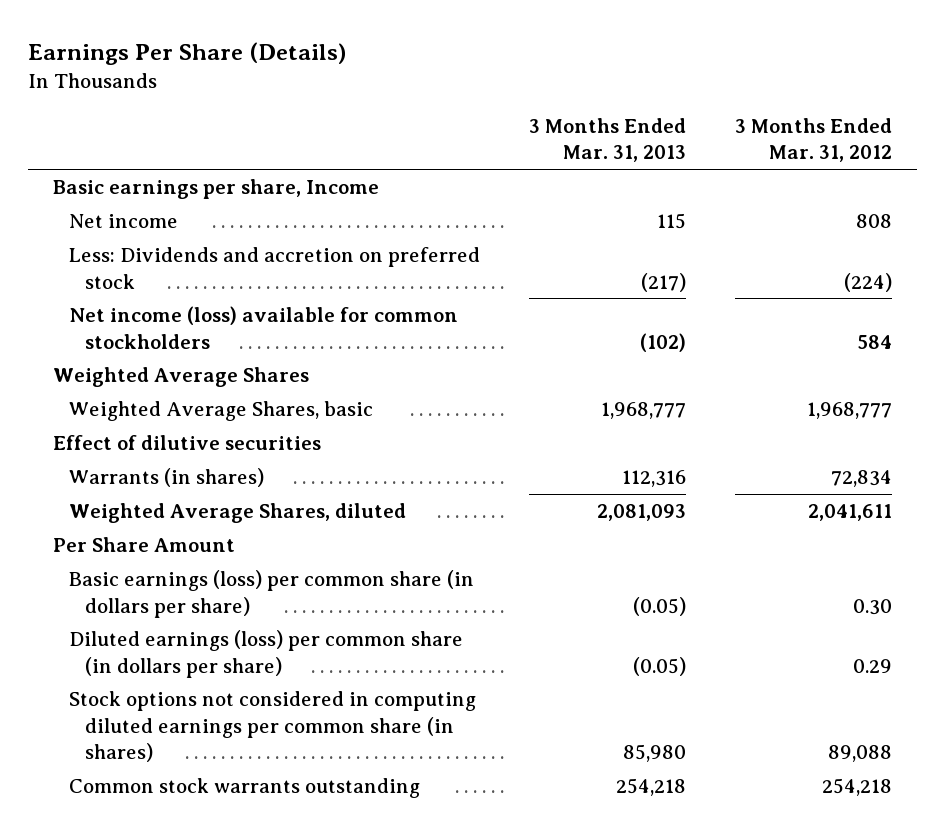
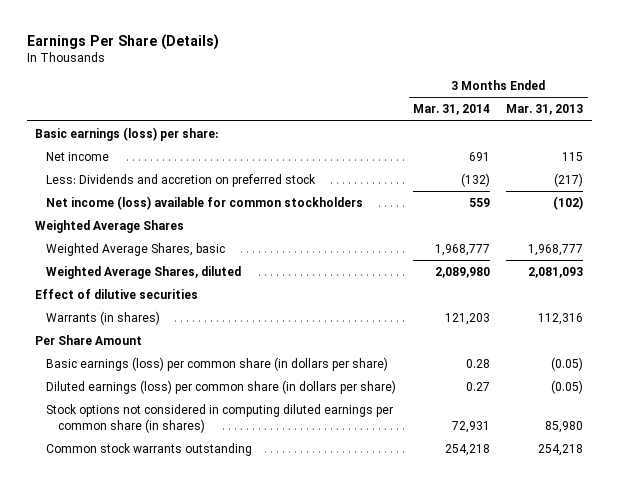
- | 3 Months Ended Mar. 31, 2013 | 3 Months Ended Mar. 31, 2012
+ | 3 Months Ended Mar. 31, 2014 | 3 Months Ended Mar. 31, 2013
- Basic earnings per share, Income
+ Basic earnings (loss) per share:
moved up: Weighted Average Shares, diluted | 2,089,980 | 2,081,093

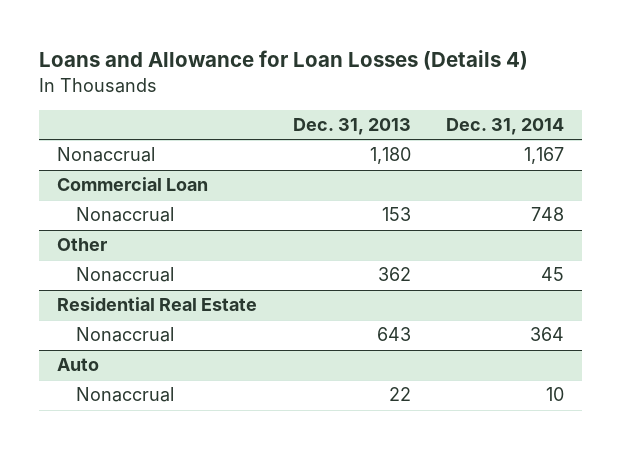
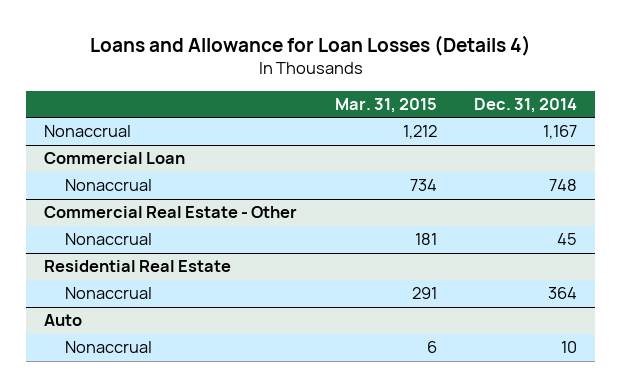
- | Dec. 31, 2013 | Dec. 31, 2014
+ | Mar. 31, 2015 | Dec. 31, 2014
- Other
+ Commercial Real Estate - Other

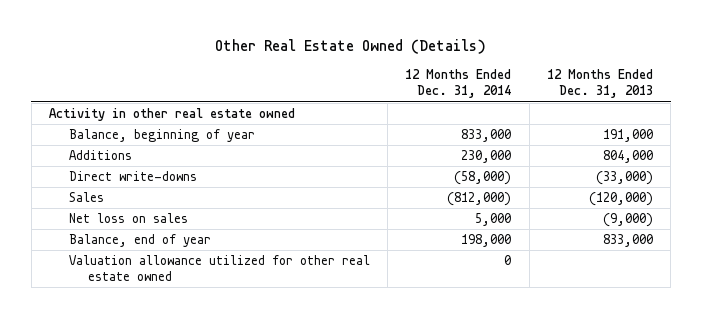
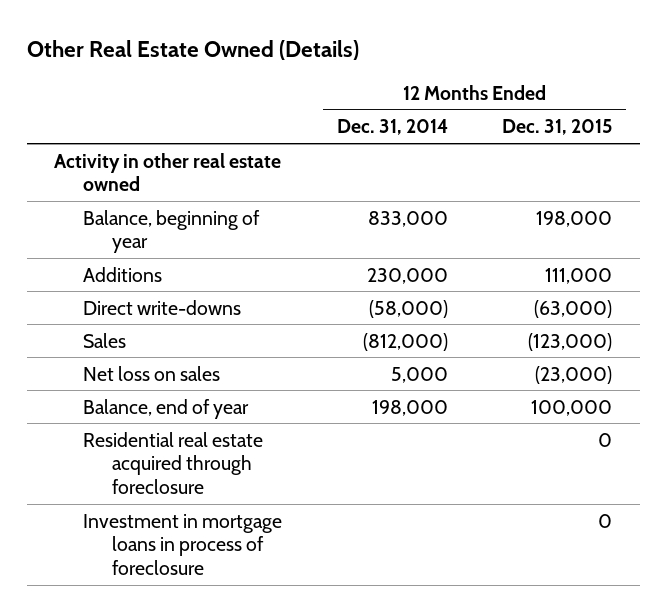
- | 12 Months Ended Dec. 31, 2014 | 12 Months Ended Dec. 31, 2013
+ | 12 Months Ended Dec. 31, 2014 | 12 Months Ended Dec. 31, 2015
- Valuation allowance utilized for other real estate owned | 0 |
+ Residential real estate acquired through foreclosure | | 0
+ Investment in mortgage loans in process of foreclosure | | 0

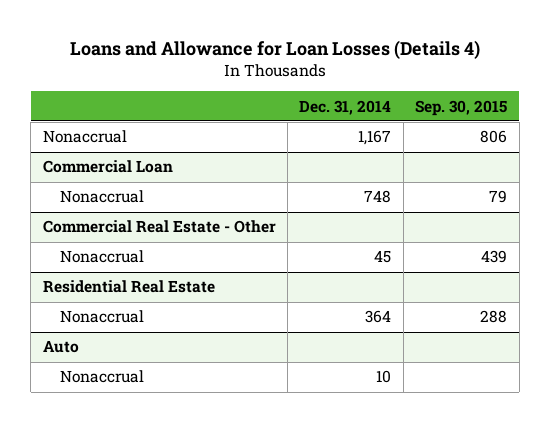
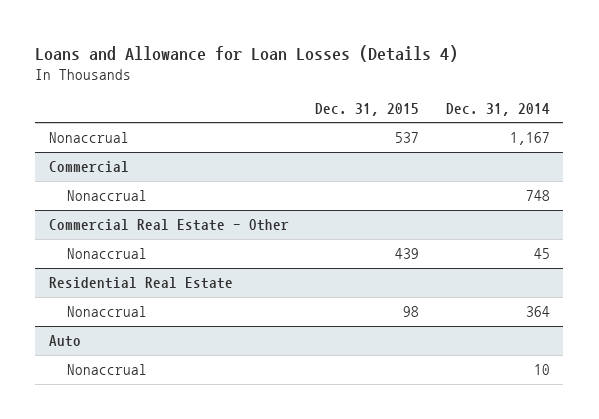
- | Dec. 31, 2014 | Sep. 30, 2015
+ | Dec. 31, 2015 | Dec. 31, 2014
- Commercial Loan
+ Commercial

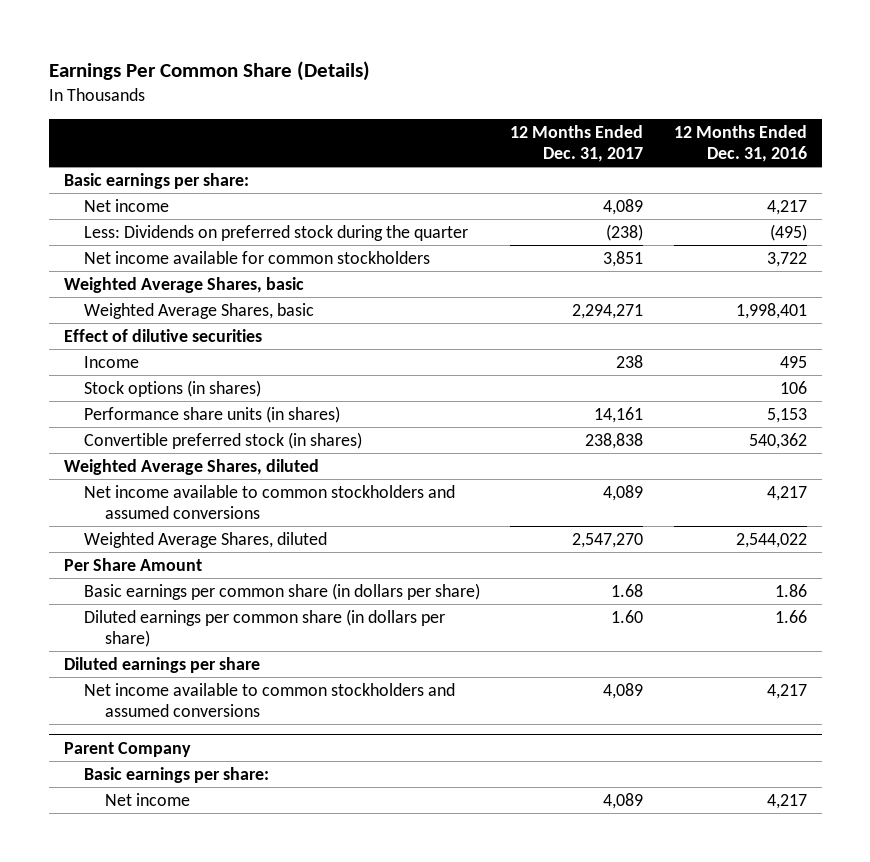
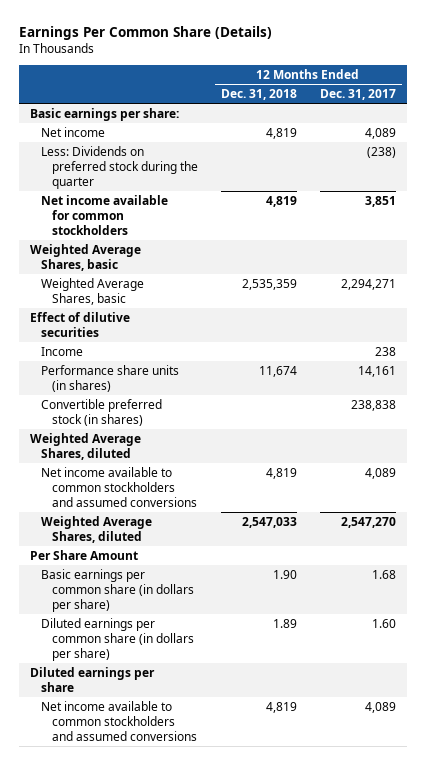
- | 12 Months Ended Dec. 31, 2017 | 12 Months Ended Dec. 31, 2016
+ | 12 Months Ended Dec. 31, 2018 | 12 Months Ended Dec. 31, 2017
- Stock options (in shares) | | 106
- Parent Company
- Basic earnings per share:
- Net income | 4,089 | 4,217

